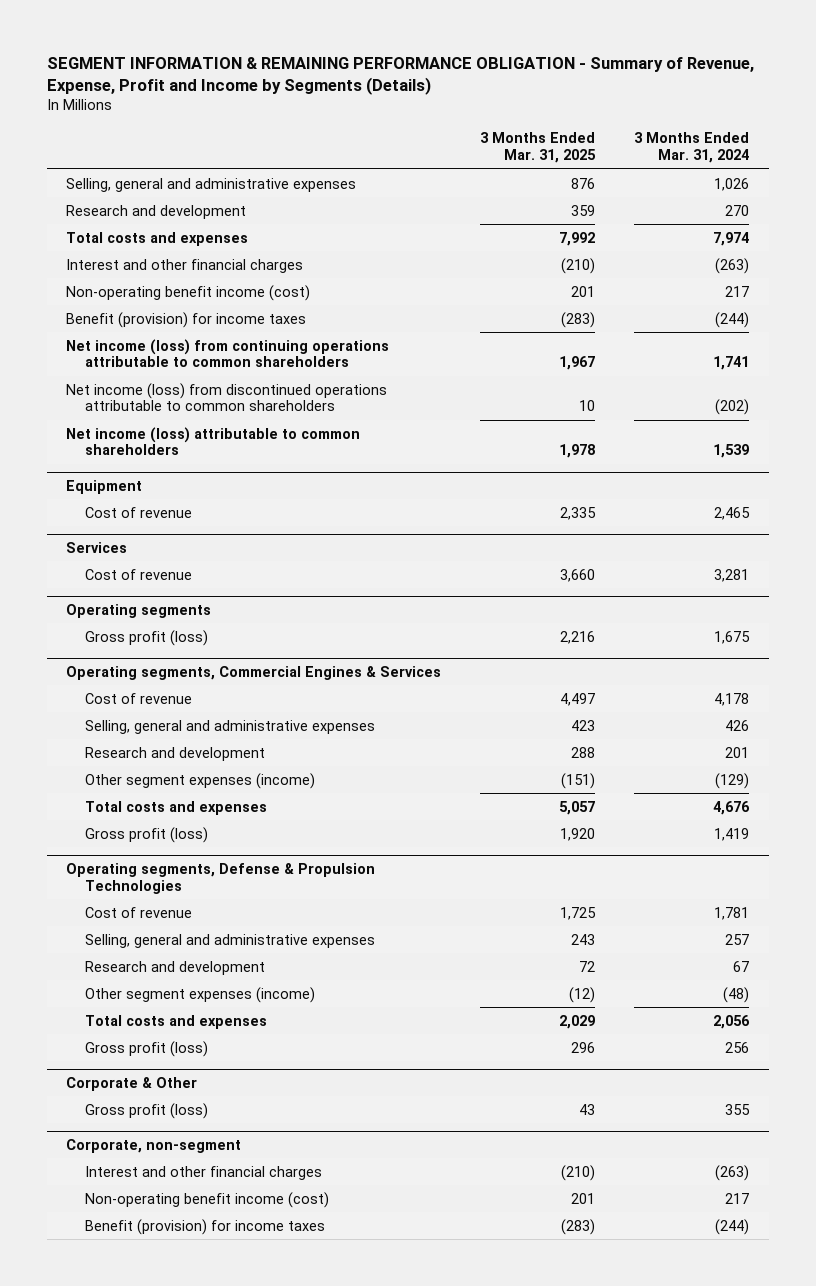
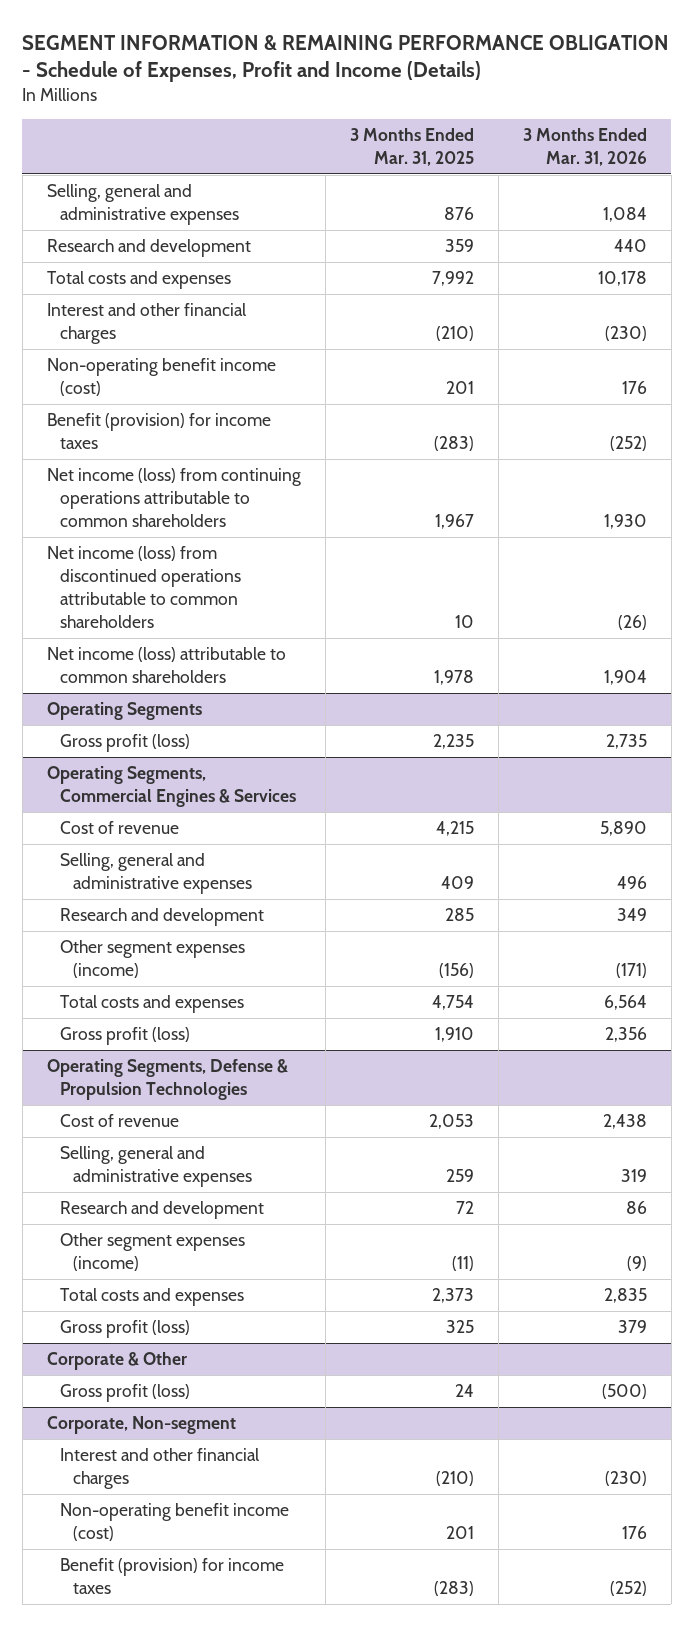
- SEGMENT INFORMATION & REMAINING PERFORMANCE OBLIGATION - Summary of Revenue, Expense, Profit and Income by Segments (Details)
+ SEGMENT INFORMATION & REMAINING PERFORMANCE OBLIGATION - Schedule of Expenses, Profit and Income (Details)
- | 3 Months Ended Mar. 31, 2025 | 3 Months Ended Mar. 31, 2024
+ | 3 Months Ended Mar. 31, 2025 | 3 Months Ended Mar. 31, 2026
- Equipment
- Cost of revenue | 2,335 | 2,465
- Services
- Cost of revenue | 3,660 | 3,281
- Operating segments
- Gross profit (loss) | 2,216 | 1,675
- Operating segments, Commercial Engines & Services
- Cost of revenue | 4,497 | 4,178
- Selling, general and administrative expenses | 423 | 426
- Research and development | 288 | 201
- Other segment expenses (income) | (151) | (129)
- Total costs and expenses | 5,057 | 4,676
- Gross profit (loss) | 1,920 | 1,419
- Operating segments, Defense & Propulsion Technologies
- Cost of revenue | 1,725 | 1,781
- Selling, general and administrative expenses | 243 | 257
+ Operating Segments
+ Gross profit (loss) | 2,235 | 2,735
+ Operating Segments, Commercial Engines & Services
+ Cost of revenue | 4,215 | 5,890
+ Selling, general and administrative expenses | 409 | 496
+ Research and development | 285 | 349
+ Other segment expenses (income) | (156) | (171)
+ Total costs and expenses | 4,754 | 6,564
+ Gross profit (loss) | 1,910 | 2,356
+ Operating Segments, Defense & Propulsion Technologies
+ Cost of revenue | 2,053 | 2,438
+ Selling, general and administrative expenses | 259 | 319
- Other segment expenses (income) | (12) | (48)
- Total costs and expenses | 2,029 | 2,056
- Gross profit (loss) | 296 | 256
+ Other segment expenses (income) | (11) | (9)
+ Total costs and expenses | 2,373 | 2,835
+ Gross profit (loss) | 325 | 379
@ Corporate & Other
- Gross profit (loss) | 43 | 355
- Corporate, non-segment
@ Corporate & Other
+ Gross profit (loss) | 24 | (500)
+ Corporate, Non-segment

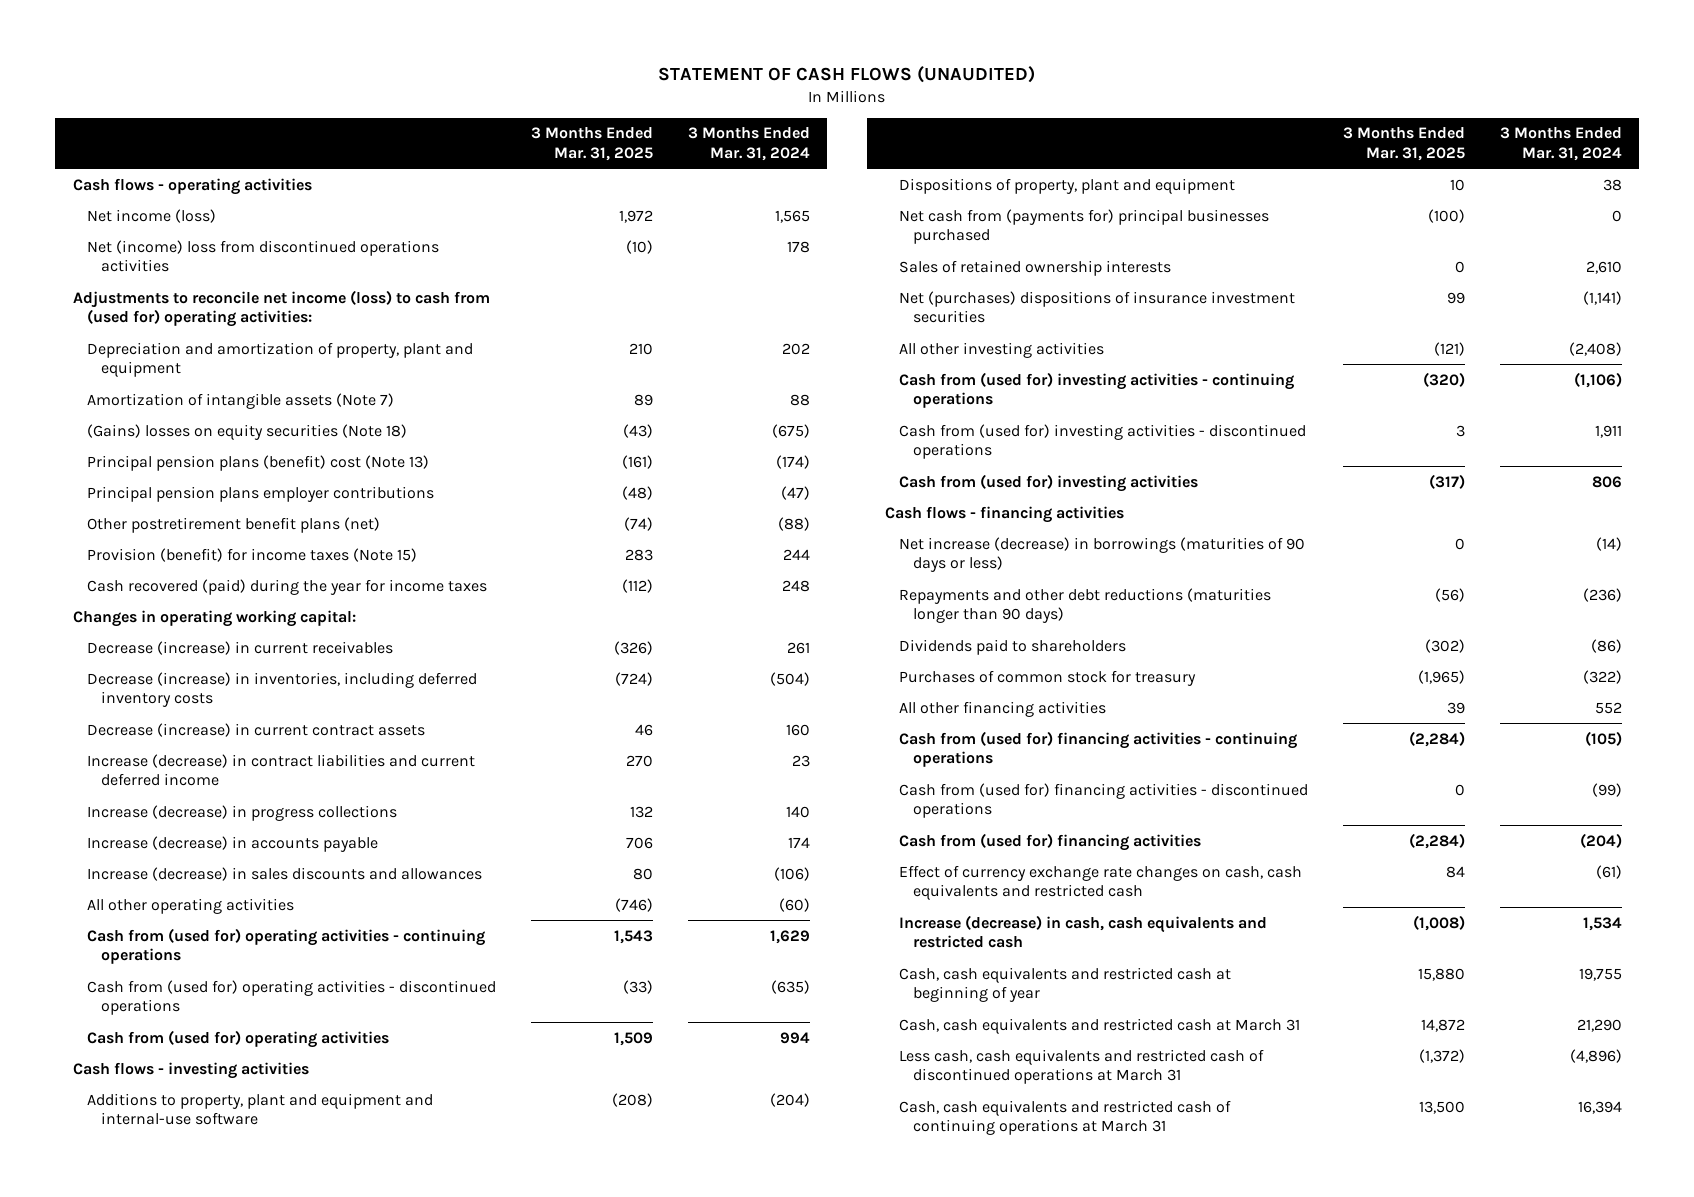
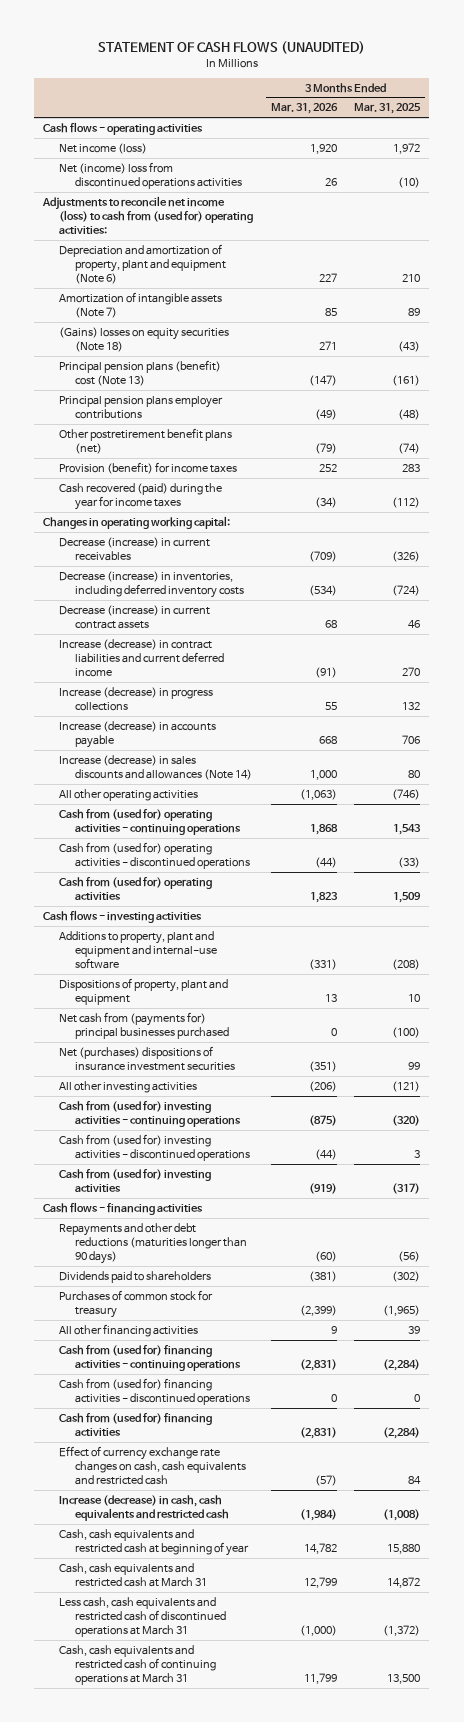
- | 3 Months Ended Mar. 31, 2025 | 3 Months Ended Mar. 31, 2024
+ | 3 Months Ended Mar. 31, 2026 | 3 Months Ended Mar. 31, 2025
- Depreciation and amortization of property, plant and equipment | 210 | 202
+ Depreciation and amortization of property, plant and equipment (Note 6) | 227 | 210
- Provision (benefit) for income taxes (Note 15) | 283 | 244
+ Provision (benefit) for income taxes | 252 | 283
- Increase (decrease) in sales discounts and allowances | 80 | (106)
+ Increase (decrease) in sales discounts and allowances (Note 14) | 1,000 | 80
- Sales of retained ownership interests | 0 | 2,610
- Net increase (decrease) in borrowings (maturities of 90 days or less) | 0 | (14)

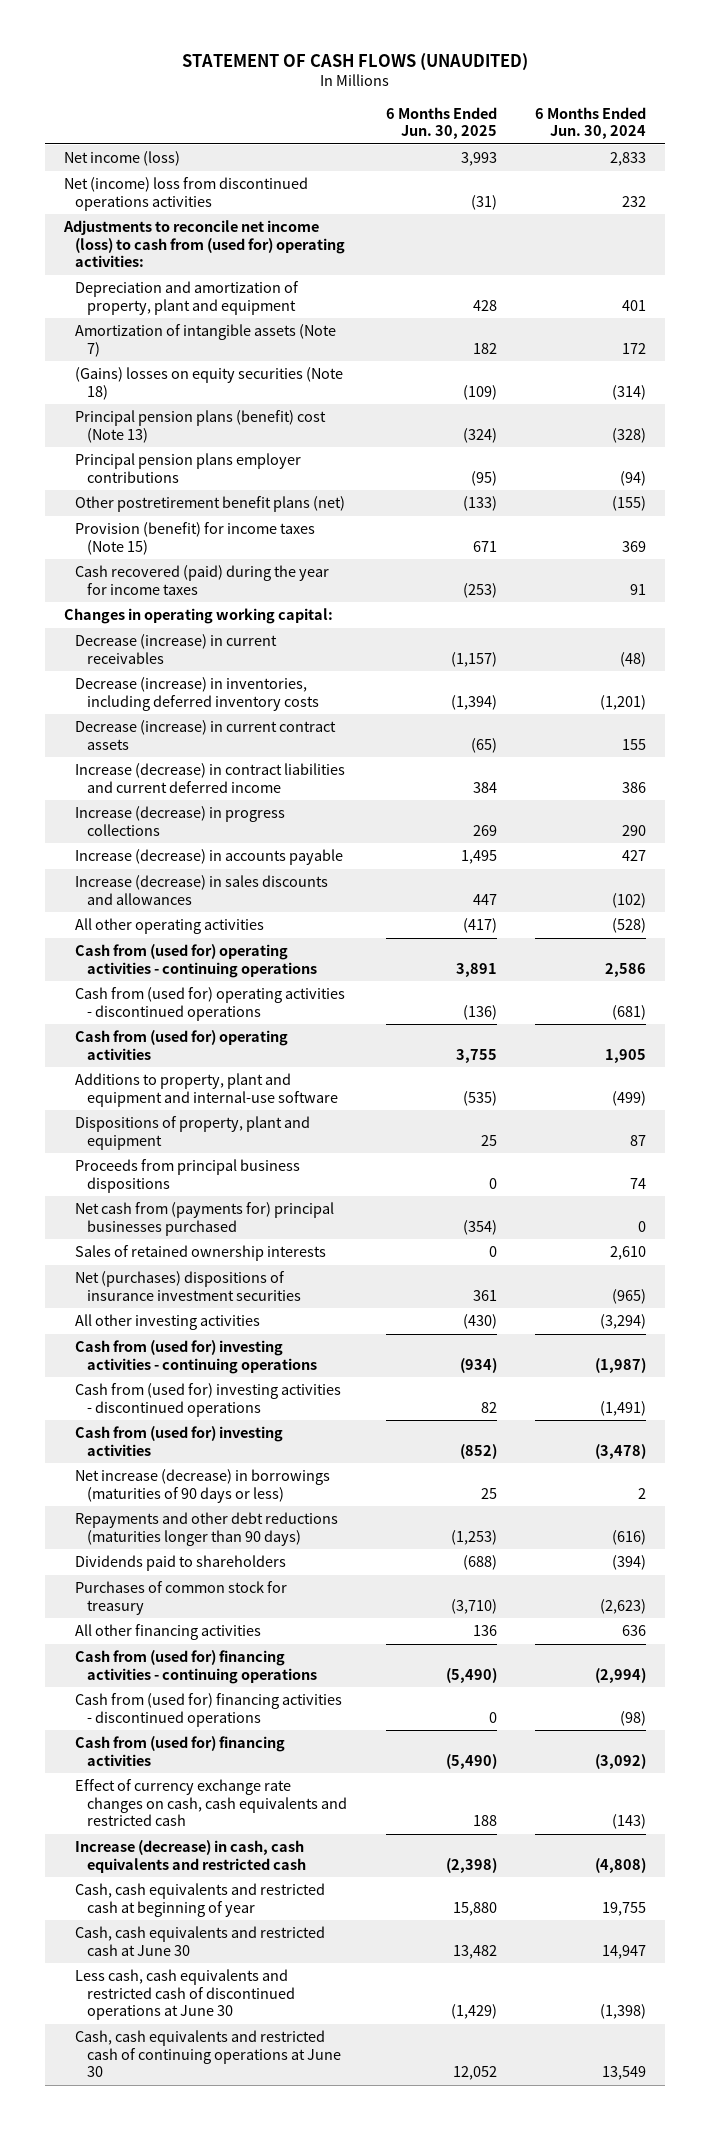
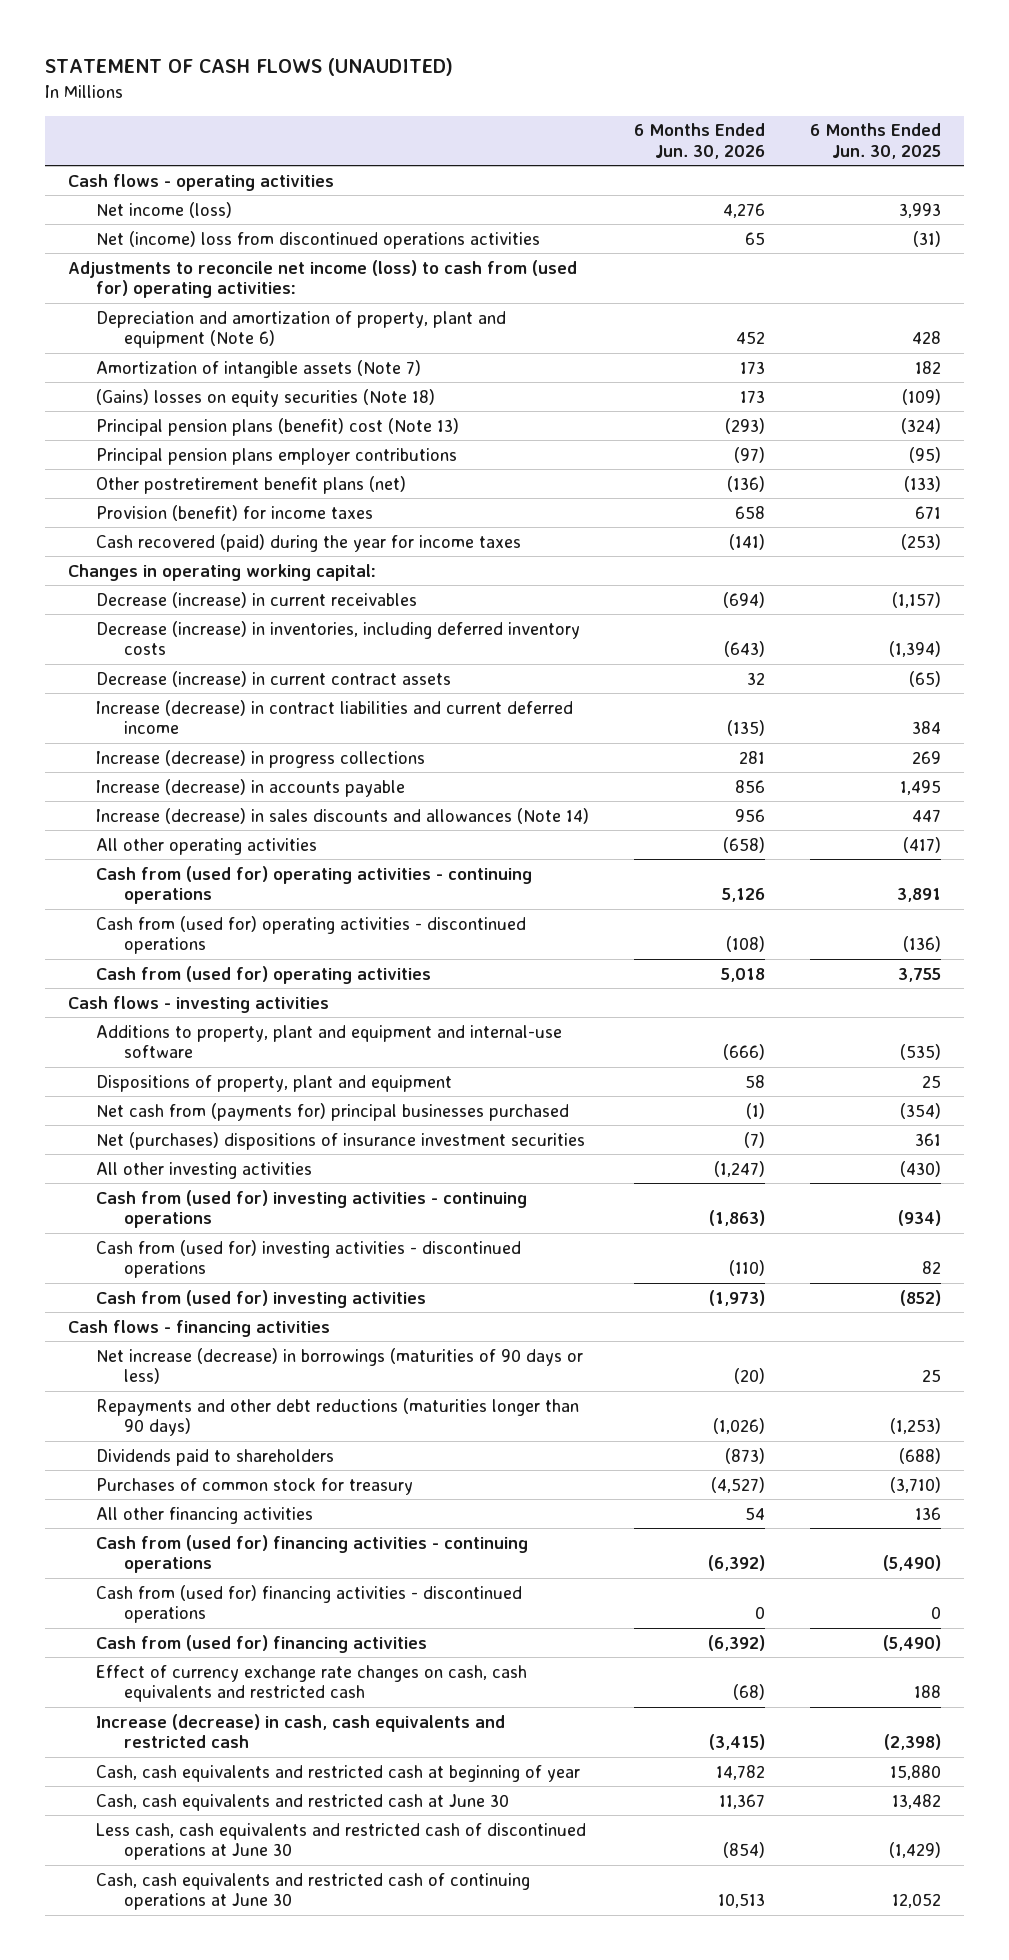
- | 6 Months Ended Jun. 30, 2025 | 6 Months Ended Jun. 30, 2024
+ | 6 Months Ended Jun. 30, 2026 | 6 Months Ended Jun. 30, 2025
+ Cash flows - operating activities
- Depreciation and amortization of property, plant and equipment | 428 | 401
+ Depreciation and amortization of property, plant and equipment (Note 6) | 452 | 428
- Provision (benefit) for income taxes (Note 15) | 671 | 369
+ Provision (benefit) for income taxes | 658 | 671
- Increase (decrease) in sales discounts and allowances | 447 | (102)
+ Increase (decrease) in sales discounts and allowances (Note 14) | 956 | 447
+ Cash flows - investing activities
- Proceeds from principal business dispositions | 0 | 74
- Sales of retained ownership interests | 0 | 2,610
+ Cash flows - financing activities

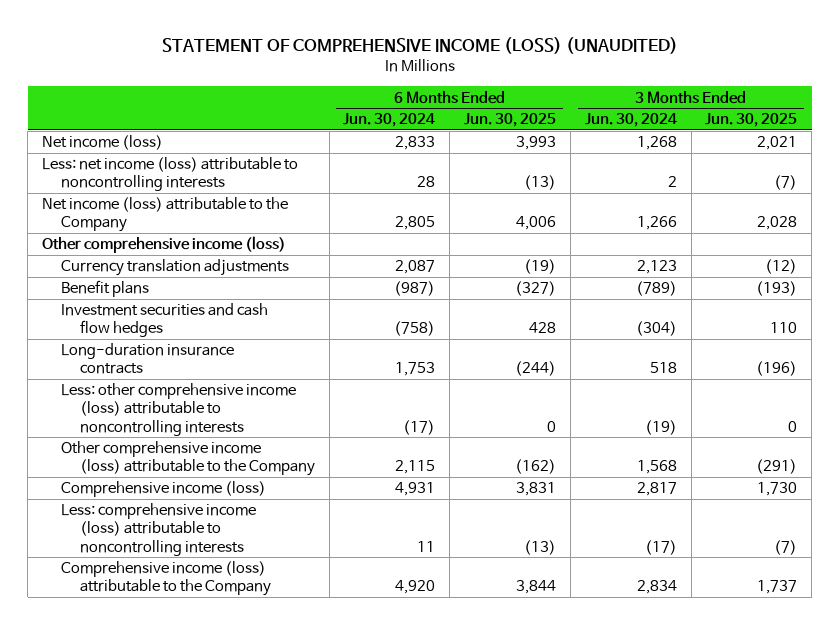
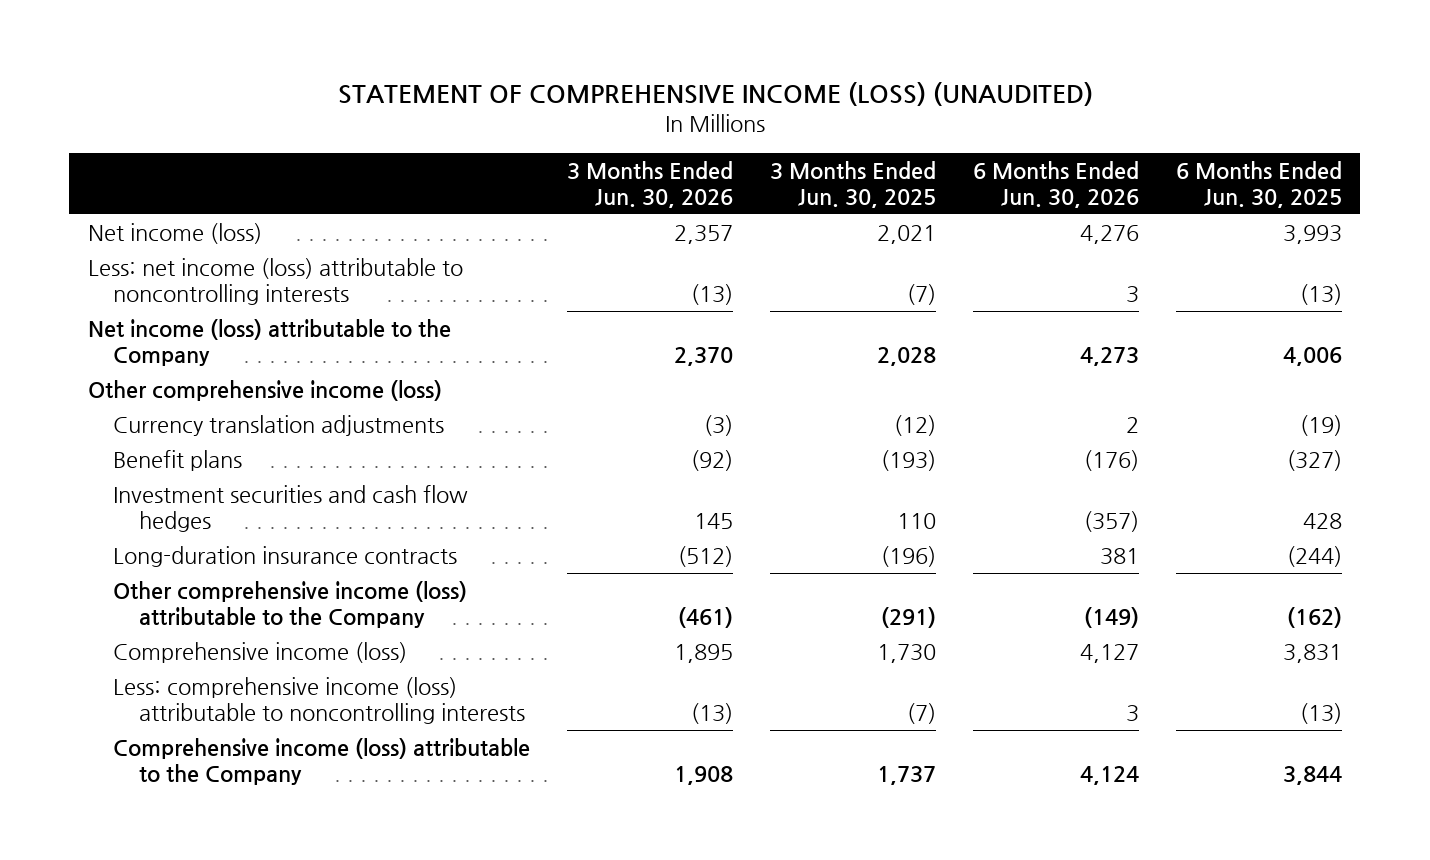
- | 6 Months Ended Jun. 30, 2024 | 6 Months Ended Jun. 30, 2025 | 3 Months Ended Jun. 30, 2024 | 3 Months Ended Jun. 30, 2025
+ | 3 Months Ended Jun. 30, 2026 | 3 Months Ended Jun. 30, 2025 | 6 Months Ended Jun. 30, 2026 | 6 Months Ended Jun. 30, 2025
- Less: other comprehensive income (loss) attributable to noncontrolling interests | (17) | 0 | (19) | 0

